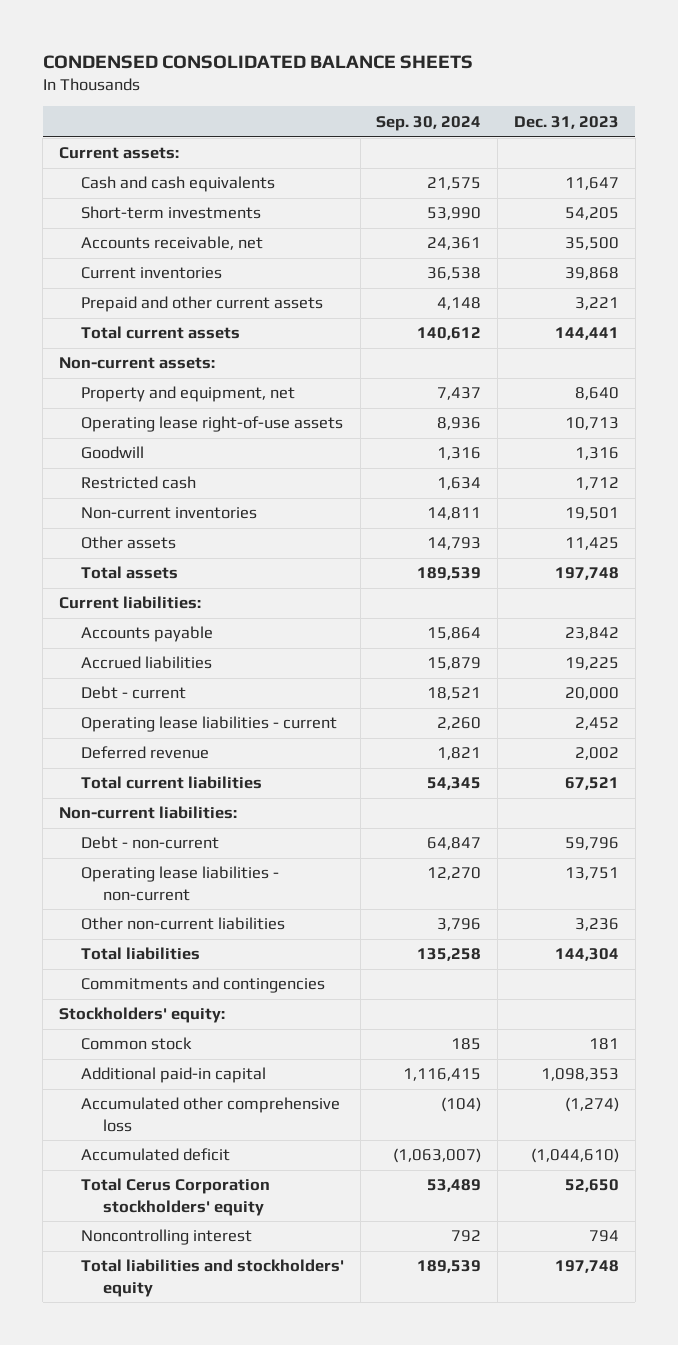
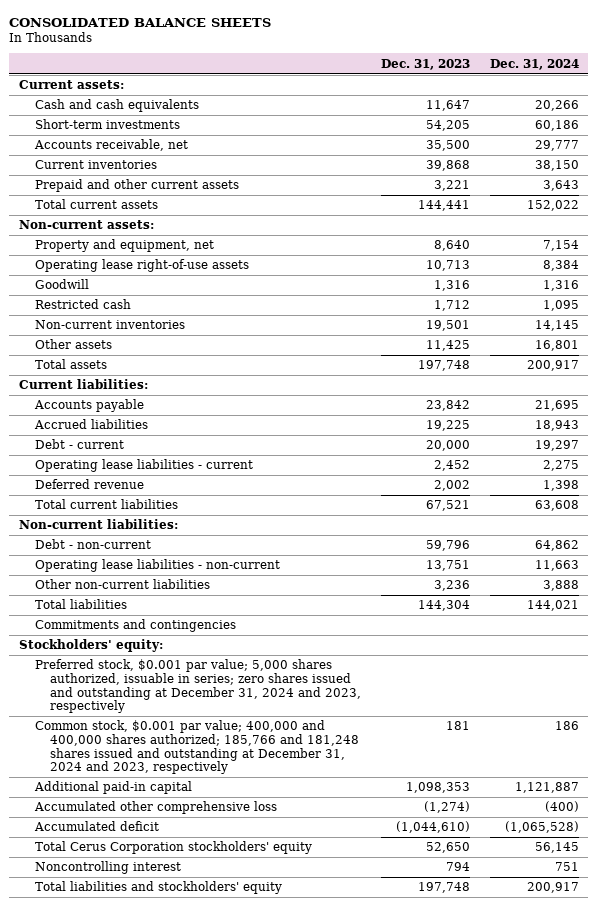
- CONDENSED CONSOLIDATED BALANCE SHEETS
+ CONSOLIDATED BALANCE SHEETS
- | Sep. 30, 2024 | Dec. 31, 2023
+ | Dec. 31, 2023 | Dec. 31, 2024
- Common stock | 185 | 181
+ Preferred stock, $0.001 par value; 5,000 shares authorized, issuable in series; zero shares issued and outstanding at December 31, 2024 and 2023, respectively
+ Common stock, $0.001 par value; 400,000 and 400,000 shares authorized; 185,766 and 181,248 shares issued and outstanding at December 31, 2024 and 2023, respectively | 181 | 186

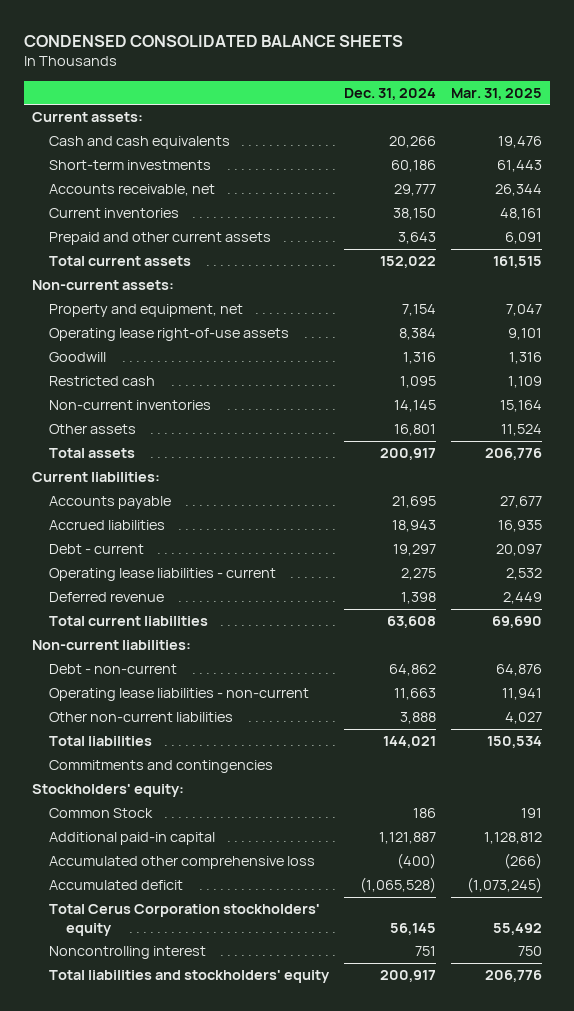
- CONSOLIDATED BALANCE SHEETS
+ CONDENSED CONSOLIDATED BALANCE SHEETS
- | Dec. 31, 2023 | Dec. 31, 2024
+ | Dec. 31, 2024 | Mar. 31, 2025
- Preferred stock, $0.001 par value; 5,000 shares authorized, issuable in series; zero shares issued and outstanding at December 31, 2024 and 2023, respectively
- Common stock, $0.001 par value; 400,000 and 400,000 shares authorized; 185,766 and 181,248 shares issued and outstanding at December 31, 2024 and 2023, respectively | 181 | 186
+ Common Stock | 186 | 191

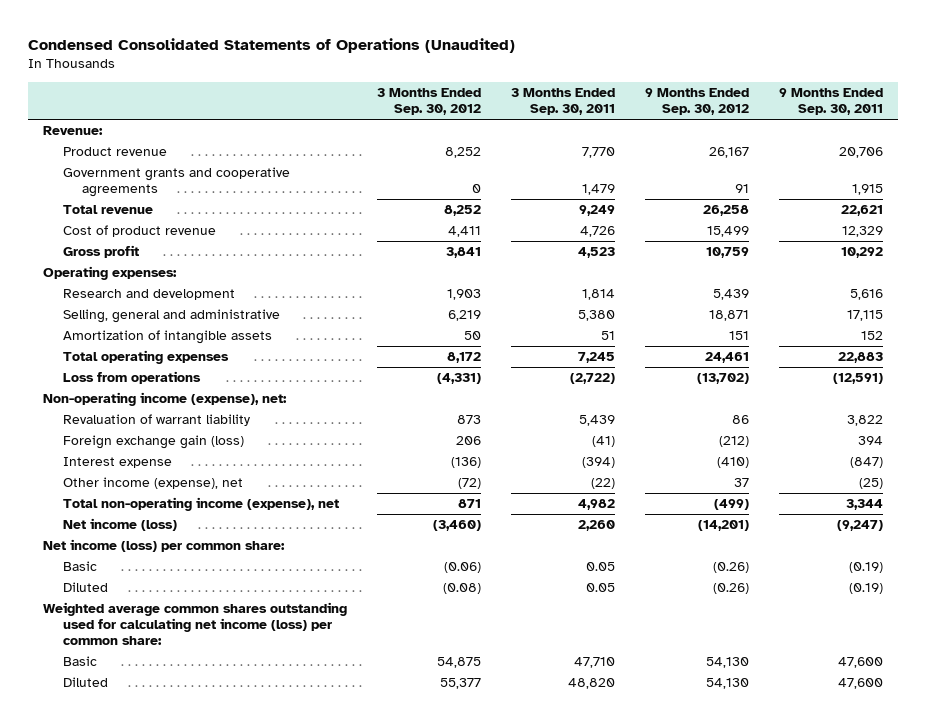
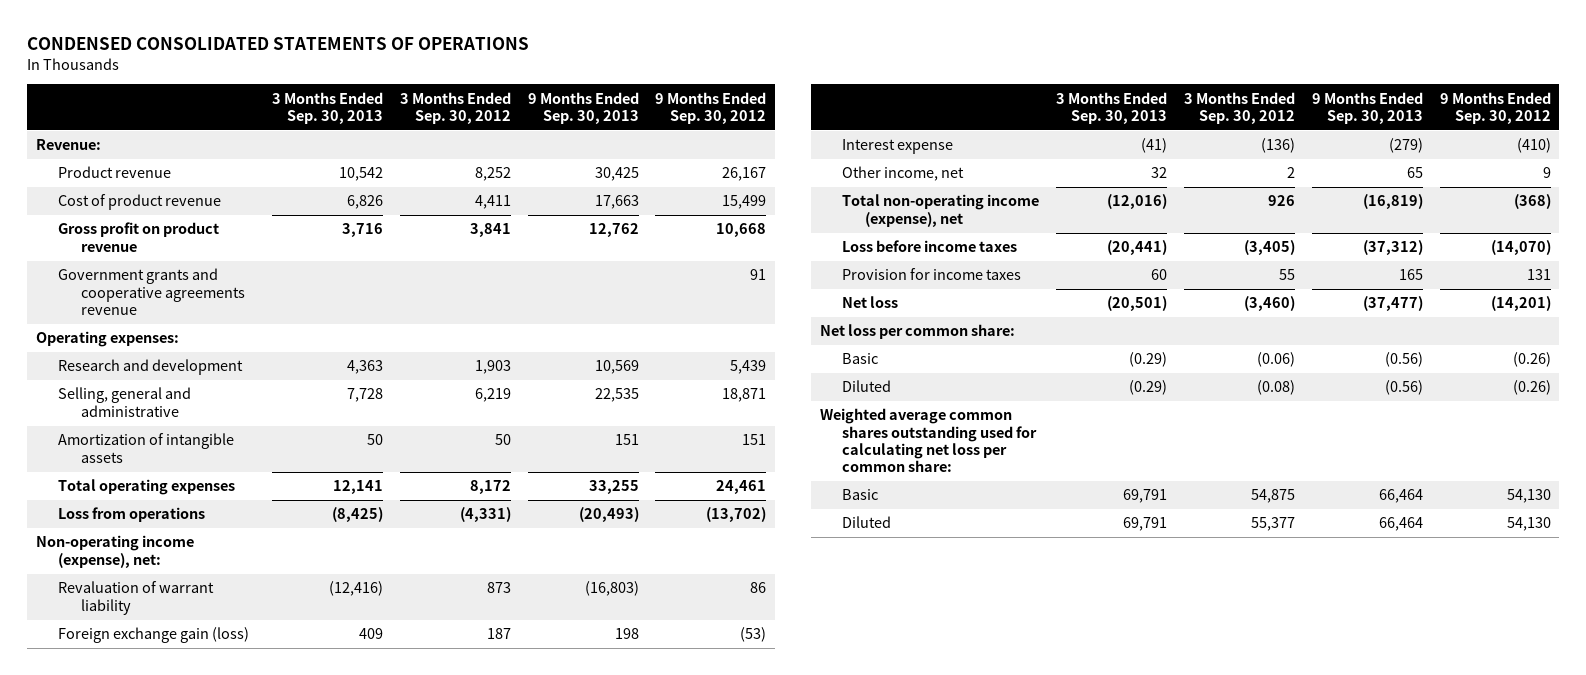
- Condensed Consolidated Statements of Operations (Unaudited)
+ CONDENSED CONSOLIDATED STATEMENTS OF OPERATIONS
- | 3 Months Ended Sep. 30, 2012 | 3 Months Ended Sep. 30, 2011 | 9 Months Ended Sep. 30, 2012 | 9 Months Ended Sep. 30, 2011
+ | 3 Months Ended Sep. 30, 2013 | 3 Months Ended Sep. 30, 2012 | 9 Months Ended Sep. 30, 2013 | 9 Months Ended Sep. 30, 2012
- Government grants and cooperative agreements | 0 | 1,479 | 91 | 1,915
- Total revenue | 8,252 | 9,249 | 26,258 | 22,621
- Gross profit | 3,841 | 4,523 | 10,759 | 10,292
+ Gross profit on product revenue | 3,716 | 3,841 | 12,762 | 10,668
+ Government grants and cooperative agreements revenue | | | | 91
- Foreign exchange gain (loss) | 206 | (41) | (212) | 394
+ Foreign exchange gain (loss) | 409 | 187 | 198 | (53)
- Other income (expense), net | (72) | (22) | 37 | (25)
- Total non-operating income (expense), net | 871 | 4,982 | (499) | 3,344
- Net income (loss) | (3,460) | 2,260 | (14,201) | (9,247)
- Net income (loss) per common share:
+ Other income, net | 32 | 2 | 65 | 9
+ Total non-operating income (expense), net | (12,016) | 926 | (16,819) | (368)
+ Loss before income taxes | (20,441) | (3,405) | (37,312) | (14,070)
+ Provision for income taxes | 60 | 55 | 165 | 131
+ Net loss | (20,501) | (3,460) | (37,477) | (14,201)
+ Net loss per common share:
- Weighted average common shares outstanding used for calculating net income (loss) per common share:
+ Weighted average common shares outstanding used for calculating net loss per common share:

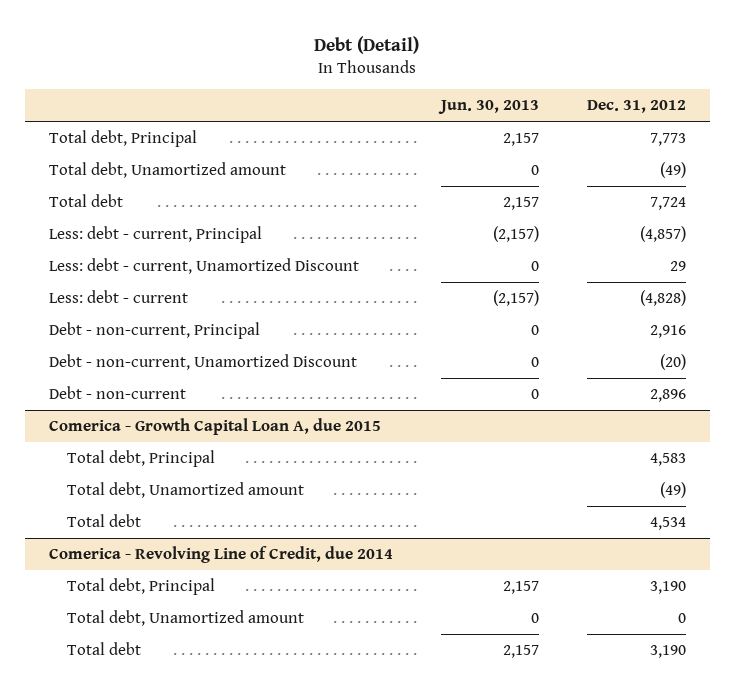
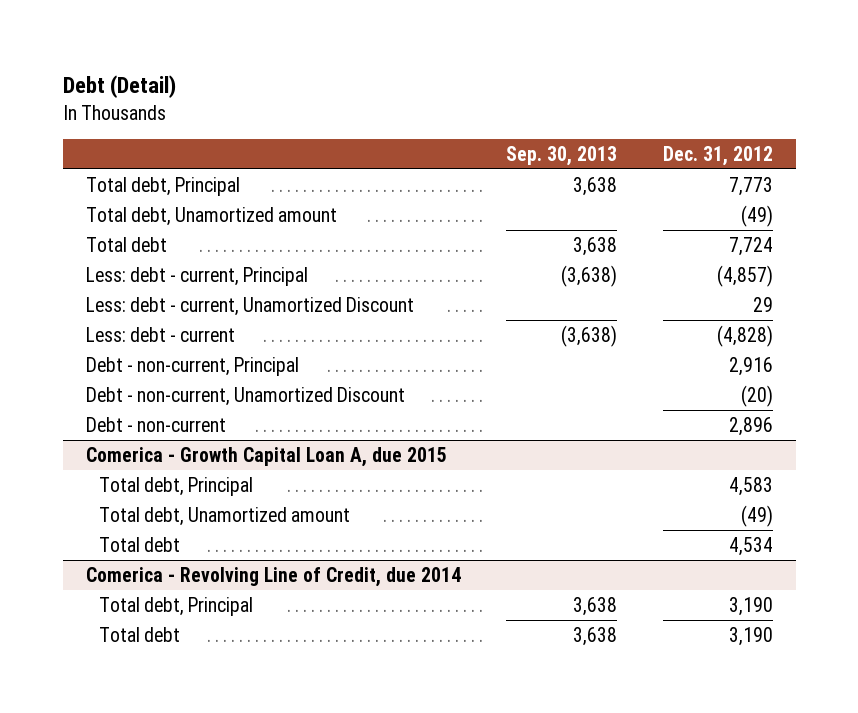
- | Jun. 30, 2013 | Dec. 31, 2012
+ | Sep. 30, 2013 | Dec. 31, 2012
@ Comerica - Revolving Line of Credit, due 2014
- Total debt, Unamortized amount | 0 | 0

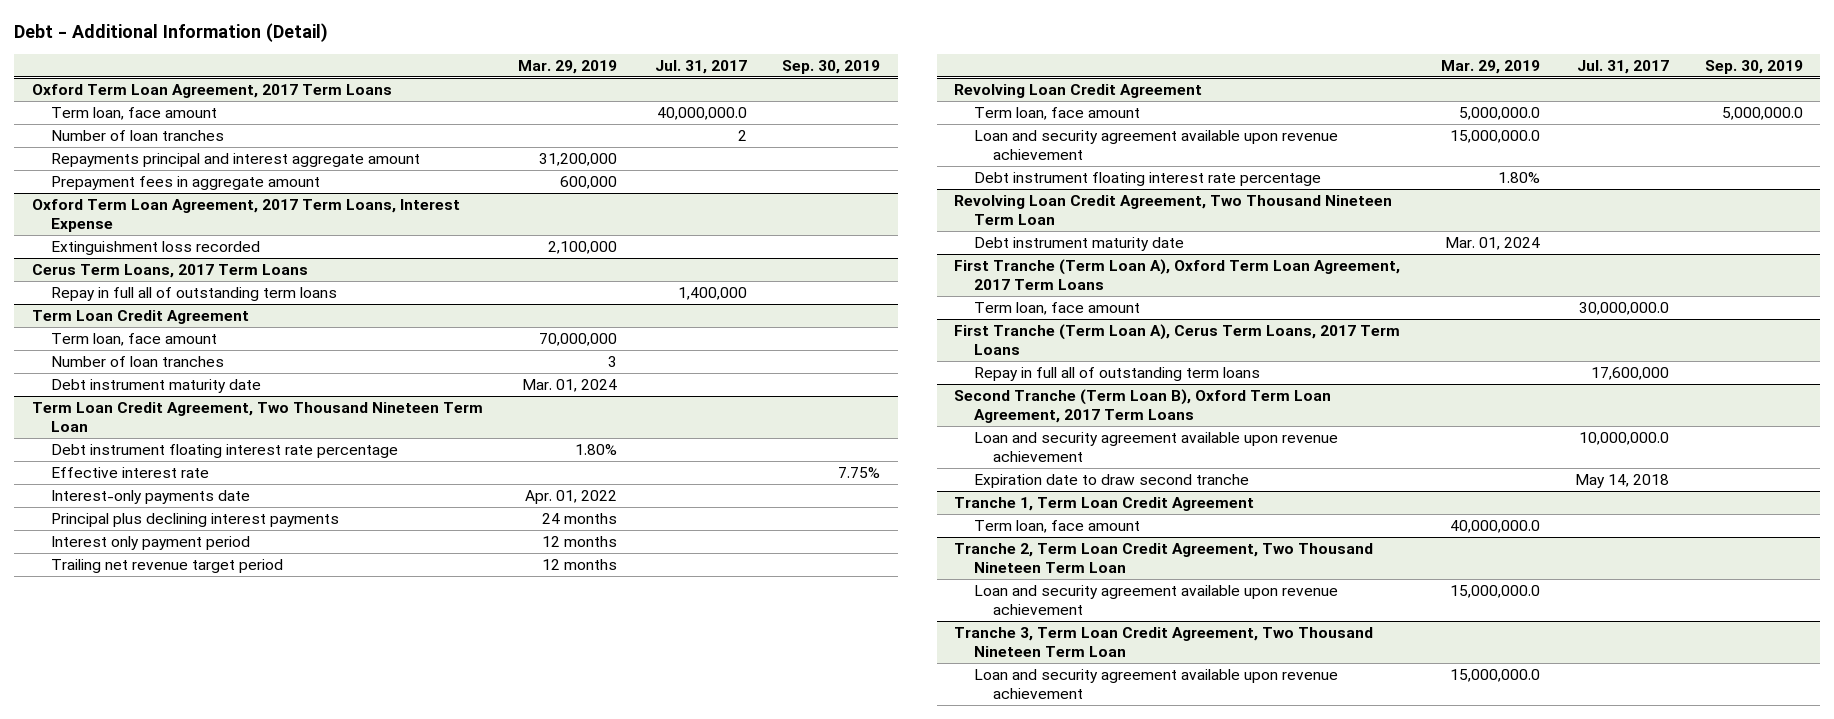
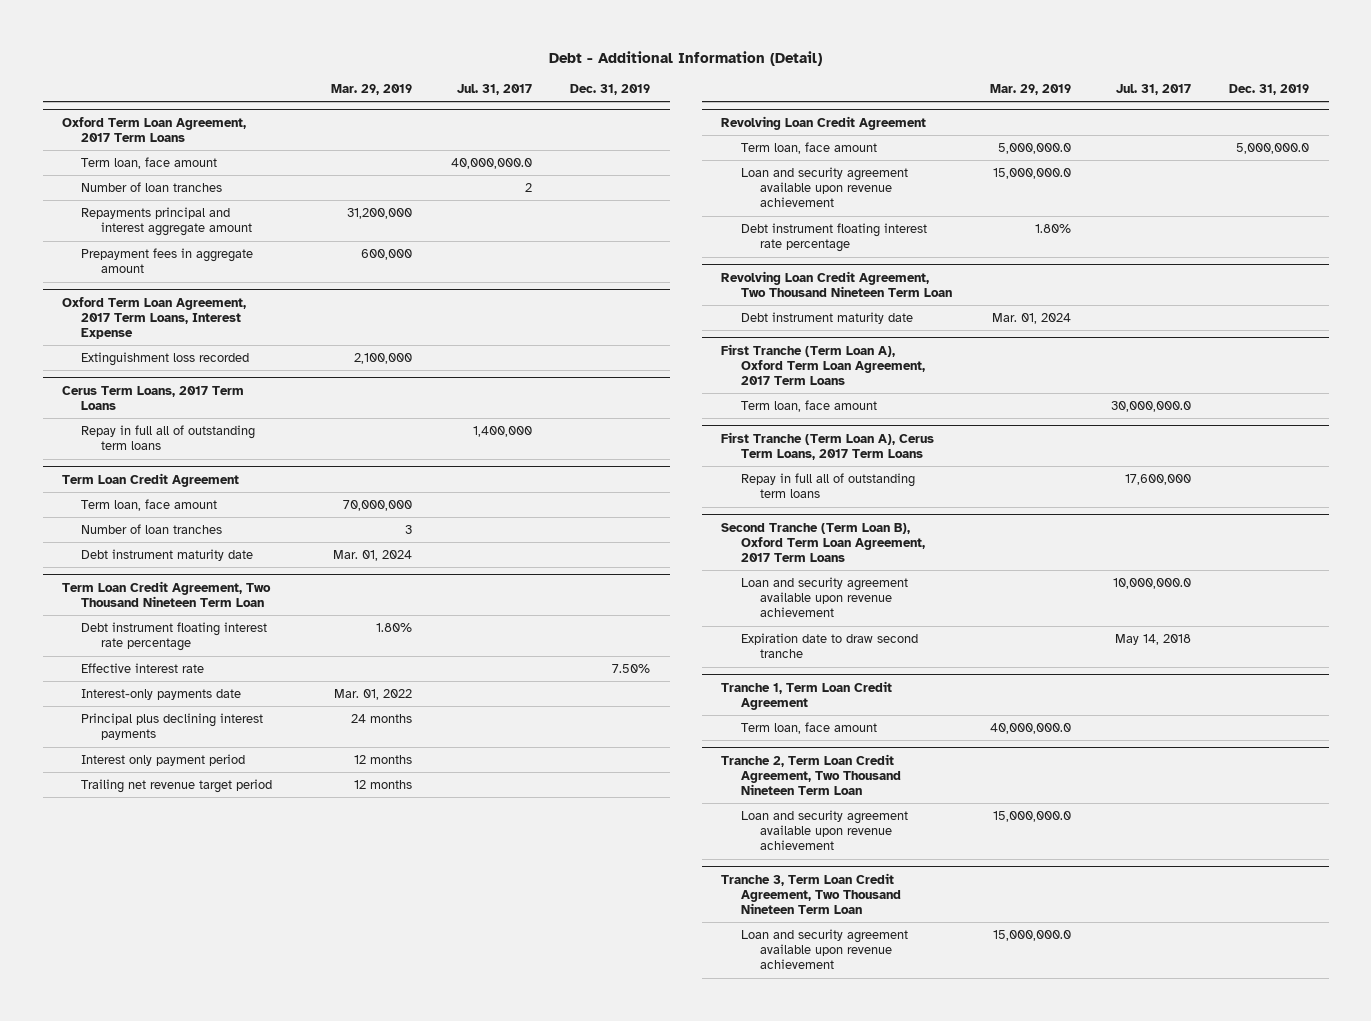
- | Mar. 29, 2019 | Jul. 31, 2017 | Sep. 30, 2019
+ | Mar. 29, 2019 | Jul. 31, 2017 | Dec. 31, 2019
@ Term Loan Credit Agreement, Two Thousand Nineteen Term Loan
- Interest-only payments date | Apr. 01, 2022 | |
+ Interest-only payments date | Mar. 01, 2022 | |

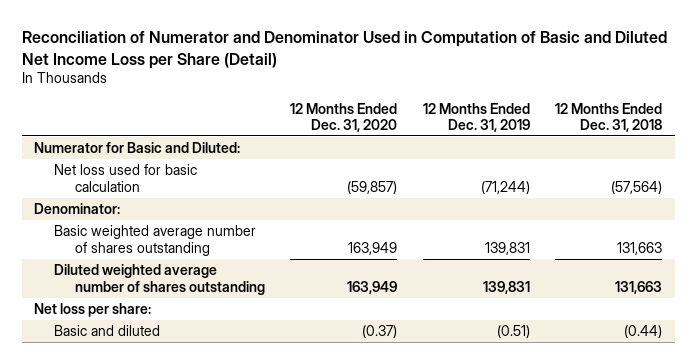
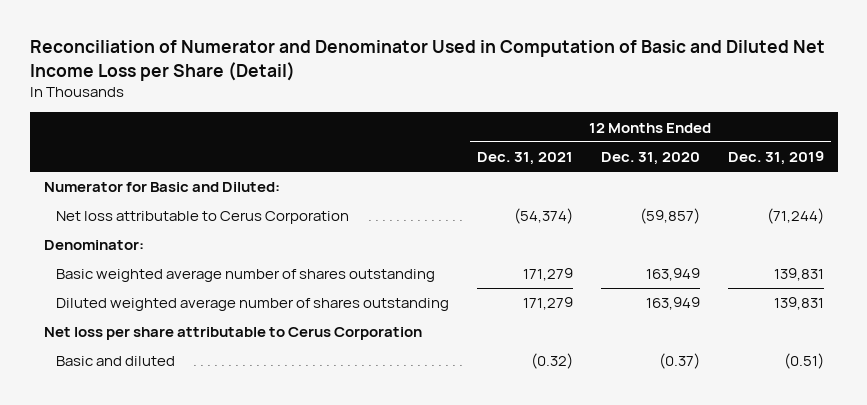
- | 12 Months Ended Dec. 31, 2020 | 12 Months Ended Dec. 31, 2019 | 12 Months Ended Dec. 31, 2018
+ | 12 Months Ended Dec. 31, 2021 | 12 Months Ended Dec. 31, 2020 | 12 Months Ended Dec. 31, 2019
- Net loss used for basic calculation | (59,857) | (71,244) | (57,564)
+ Net loss attributable to Cerus Corporation | (54,374) | (59,857) | (71,244)
- Net loss per share:
+ Net loss per share attributable to Cerus Corporation

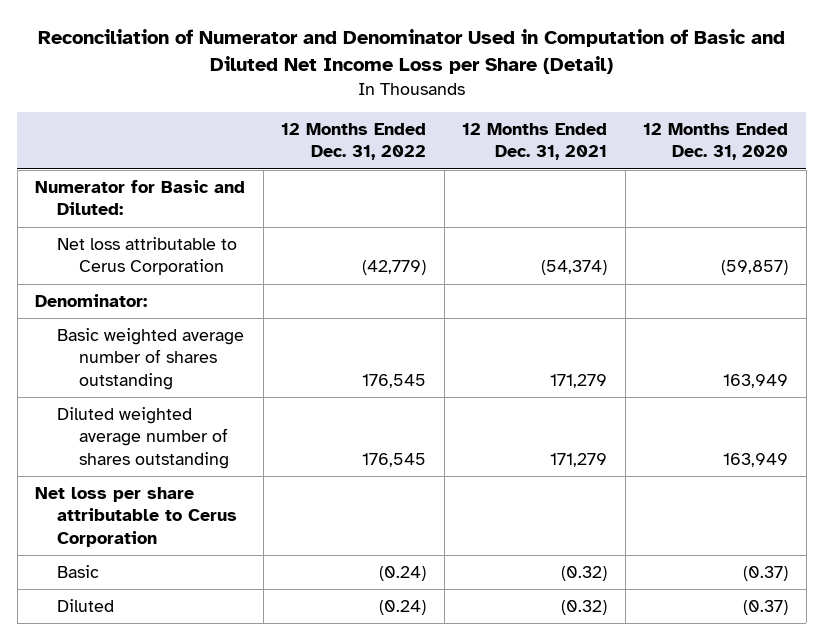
- | 12 Months Ended Dec. 31, 2021 | 12 Months Ended Dec. 31, 2020 | 12 Months Ended Dec. 31, 2019
+ | 12 Months Ended Dec. 31, 2022 | 12 Months Ended Dec. 31, 2021 | 12 Months Ended Dec. 31, 2020
- Basic and diluted | (0.32) | (0.37) | (0.51)
+ Basic | (0.24) | (0.32) | (0.37)
+ Diluted | (0.24) | (0.32) | (0.37)

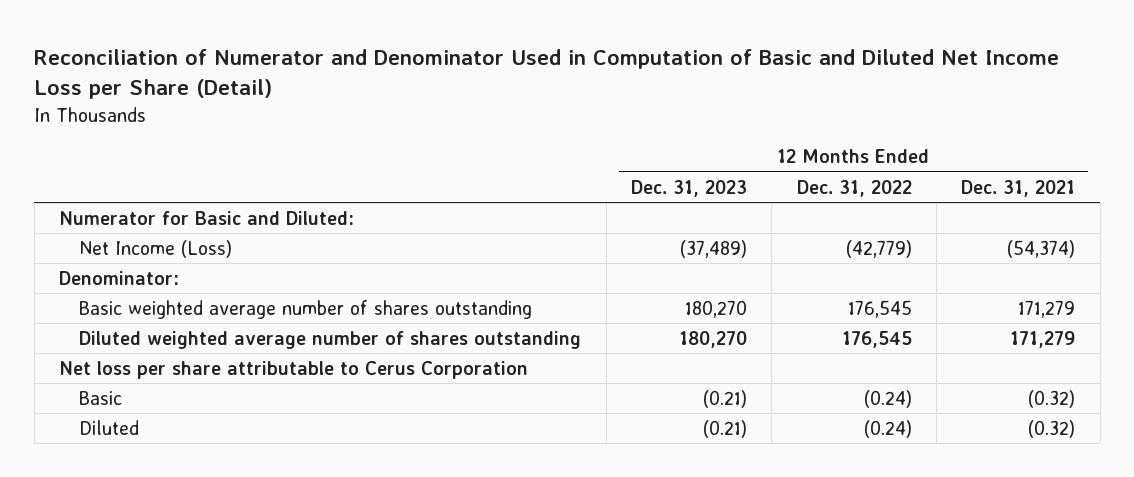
- | 12 Months Ended Dec. 31, 2022 | 12 Months Ended Dec. 31, 2021 | 12 Months Ended Dec. 31, 2020
+ | 12 Months Ended Dec. 31, 2023 | 12 Months Ended Dec. 31, 2022 | 12 Months Ended Dec. 31, 2021
- Net loss attributable to Cerus Corporation | (42,779) | (54,374) | (59,857)
+ Net Income (Loss) | (37,489) | (42,779) | (54,374)

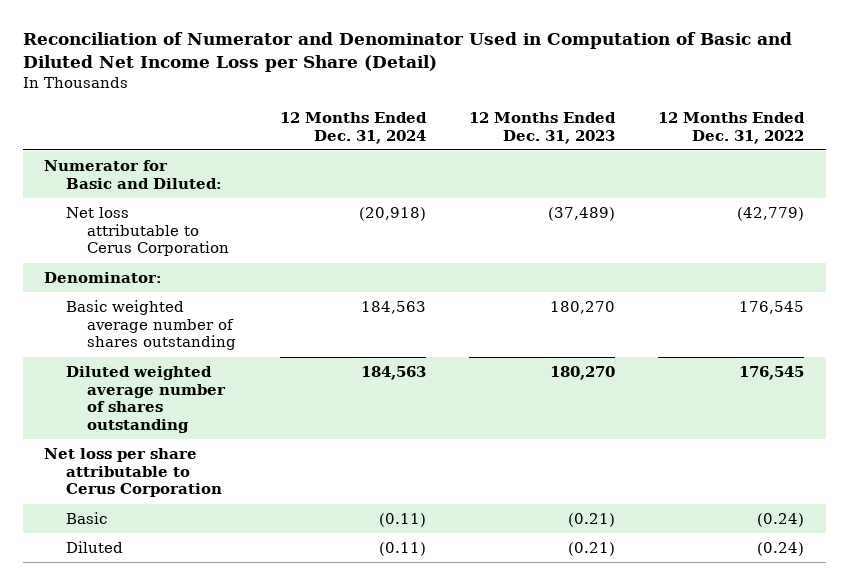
- | 12 Months Ended Dec. 31, 2023 | 12 Months Ended Dec. 31, 2022 | 12 Months Ended Dec. 31, 2021
+ | 12 Months Ended Dec. 31, 2024 | 12 Months Ended Dec. 31, 2023 | 12 Months Ended Dec. 31, 2022
- Net Income (Loss) | (37,489) | (42,779) | (54,374)
+ Net loss attributable to Cerus Corporation | (20,918) | (37,489) | (42,779)

